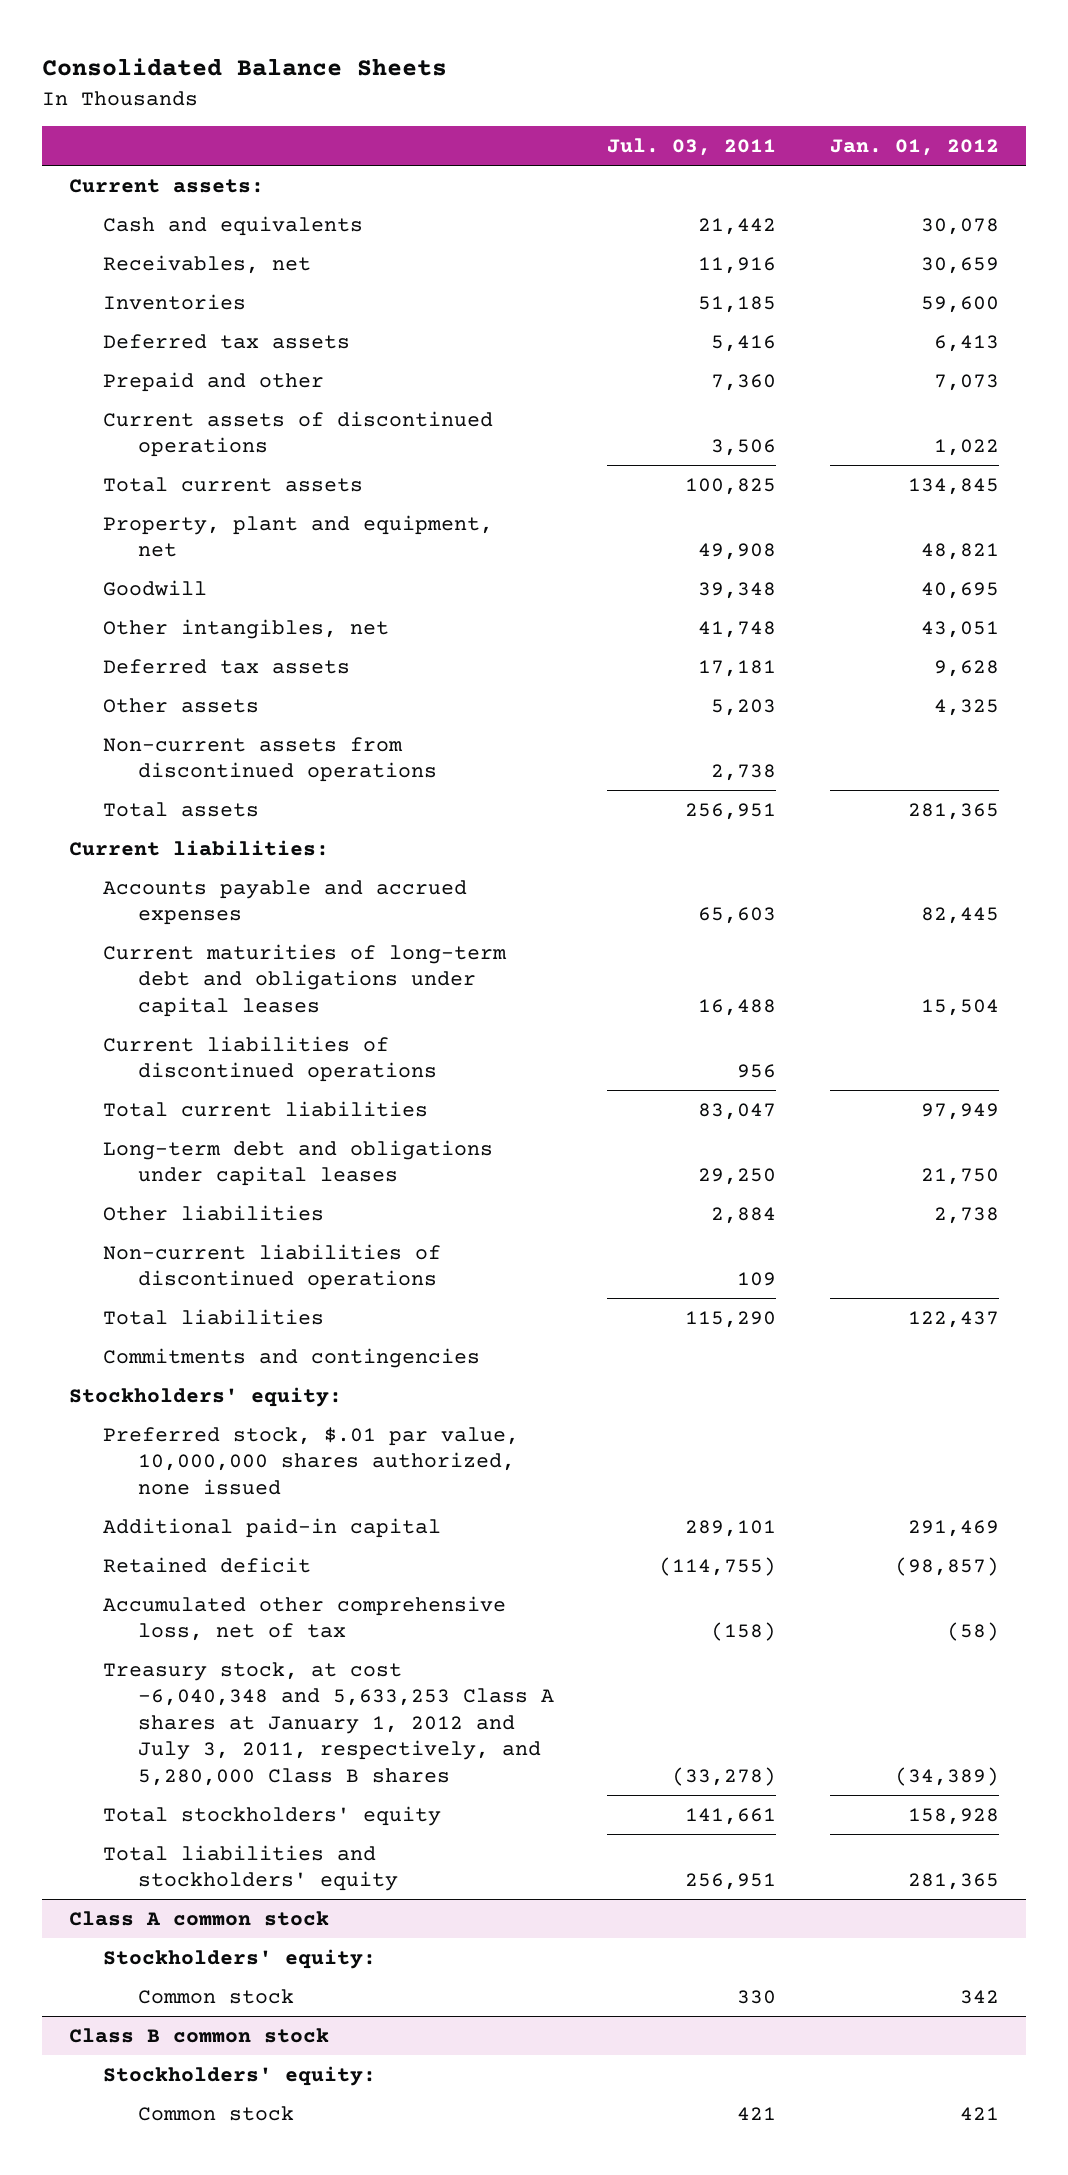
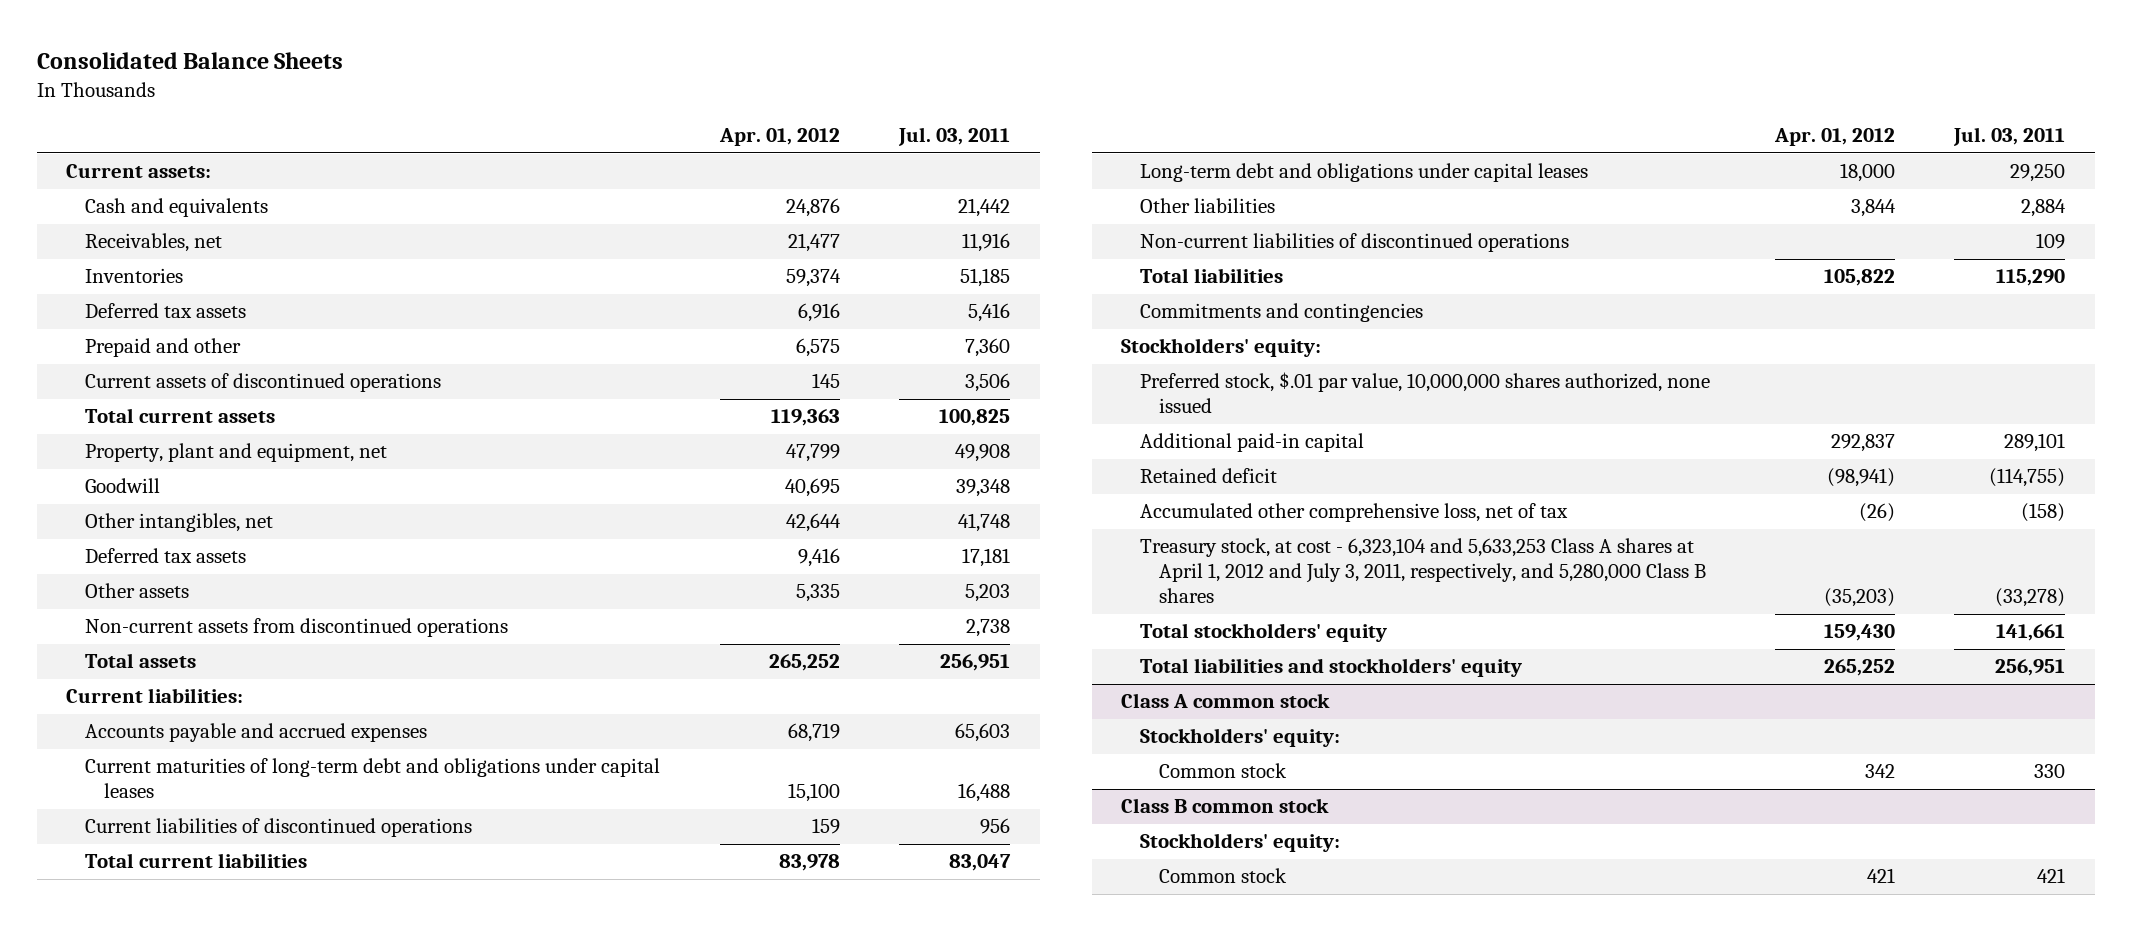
- | Jul. 03, 2011 | Jan. 01, 2012
+ | Apr. 01, 2012 | Jul. 03, 2011
- Treasury stock, at cost -6,040,348 and 5,633,253 Class A shares at January 1, 2012 and July 3, 2011, respectively, and 5,280,000 Class B shares | (33,278) | (34,389)
+ Treasury stock, at cost - 6,323,104 and 5,633,253 Class A shares at April 1, 2012 and July 3, 2011, respectively, and 5,280,000 Class B shares | (35,203) | (33,278)

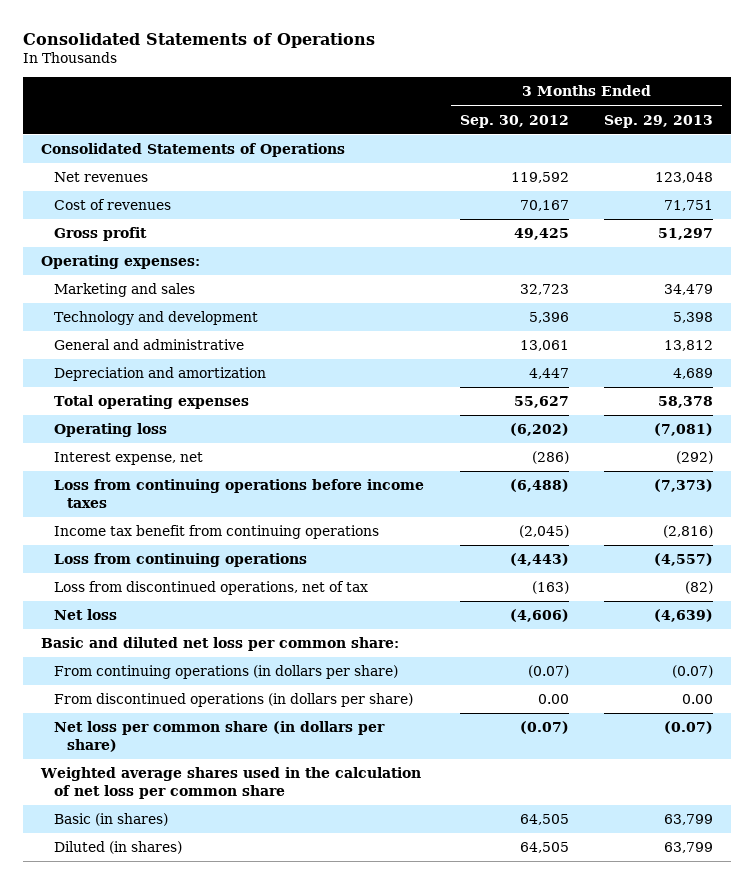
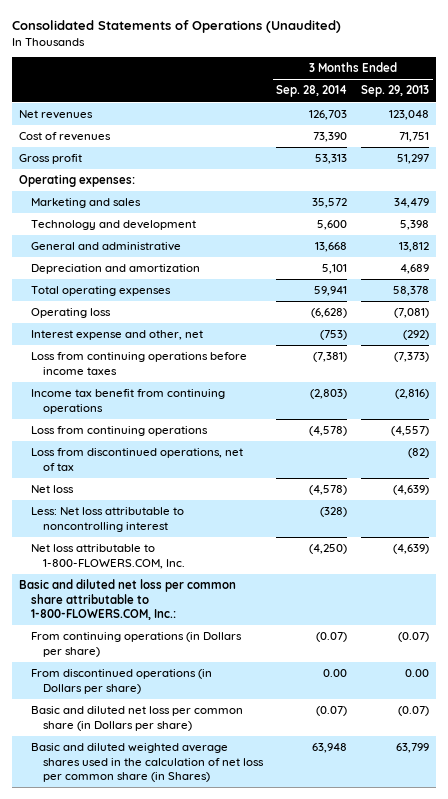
- Consolidated Statements of Operations
+ Consolidated Statements of Operations (Unaudited)
- | 3 Months Ended Sep. 30, 2012 | 3 Months Ended Sep. 29, 2013
+ | 3 Months Ended Sep. 28, 2014 | 3 Months Ended Sep. 29, 2013
- Consolidated Statements of Operations
- Interest expense, net | (286) | (292)
+ Interest expense and other, net | (753) | (292)
- Basic and diluted net loss per common share:
- From continuing operations (in dollars per share) | (0.07) | (0.07)
- From discontinued operations (in dollars per share) | 0.00 | 0.00
- Net loss per common share (in dollars per share) | (0.07) | (0.07)
- Weighted average shares used in the calculation of net loss per common share
- Basic (in shares) | 64,505 | 63,799
- Diluted (in shares) | 64,505 | 63,799
+ Less: Net loss attributable to noncontrolling interest | (328) |
+ Net loss attributable to 1-800-FLOWERS.COM, Inc. | (4,250) | (4,639)
+ Basic and diluted net loss per common share attributable to 1-800-FLOWERS.COM, Inc.:
+ From continuing operations (in Dollars per share) | (0.07) | (0.07)
+ From discontinued operations (in Dollars per share) | 0.00 | 0.00
+ Basic and diluted net loss per common share (in Dollars per share) | (0.07) | (0.07)
+ Basic and diluted weighted average shares used in the calculation of net loss per common share (in Shares) | 63,948 | 63,799

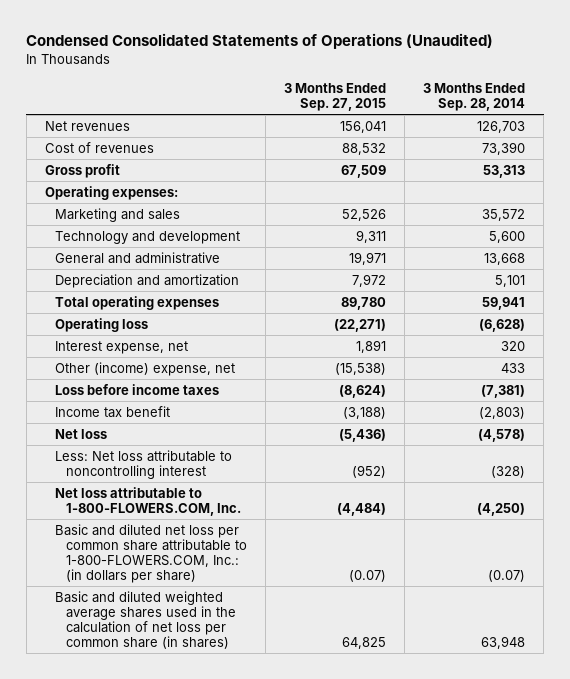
- Consolidated Statements of Operations (Unaudited)
+ Condensed Consolidated Statements of Operations (Unaudited)
- | 3 Months Ended Sep. 28, 2014 | 3 Months Ended Sep. 29, 2013
+ | 3 Months Ended Sep. 27, 2015 | 3 Months Ended Sep. 28, 2014
- Interest expense and other, net | (753) | (292)
- Loss from continuing operations before income taxes | (7,381) | (7,373)
- Income tax benefit from continuing operations | (2,803) | (2,816)
- Loss from continuing operations | (4,578) | (4,557)
- Loss from discontinued operations, net of tax | | (82)
+ Interest expense, net | 1,891 | 320
+ Other (income) expense, net | (15,538) | 433
+ Loss before income taxes | (8,624) | (7,381)
+ Income tax benefit | (3,188) | (2,803)
- Basic and diluted net loss per common share attributable to 1-800-FLOWERS.COM, Inc.:
- From continuing operations (in Dollars per share) | (0.07) | (0.07)
- From discontinued operations (in Dollars per share) | 0.00 | 0.00
- Basic and diluted net loss per common share (in Dollars per share) | (0.07) | (0.07)
- Basic and diluted weighted average shares used in the calculation of net loss per common share (in Shares) | 63,948 | 63,799
+ Basic and diluted net loss per common share attributable to 1-800-FLOWERS.COM, Inc.: (in dollars per share) | (0.07) | (0.07)
+ Basic and diluted weighted average shares used in the calculation of net loss per common share (in shares) | 64,825 | 63,948

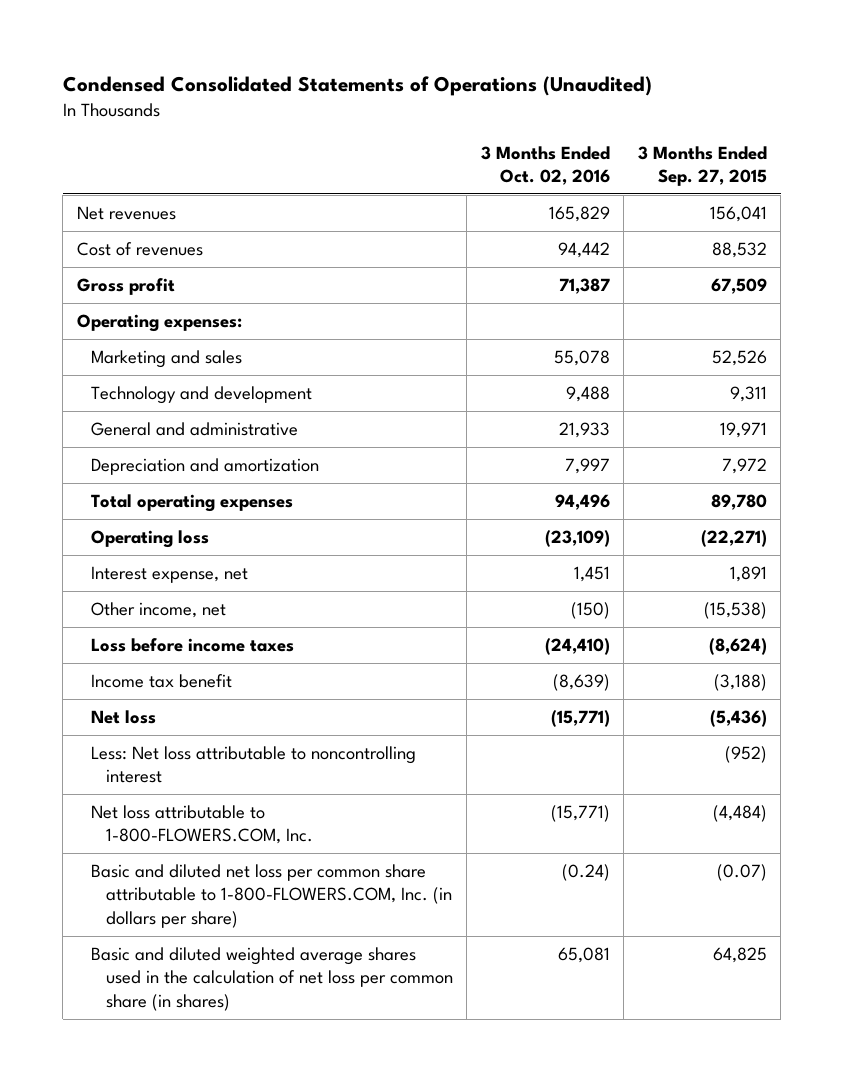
- | 3 Months Ended Sep. 27, 2015 | 3 Months Ended Sep. 28, 2014
+ | 3 Months Ended Oct. 02, 2016 | 3 Months Ended Sep. 27, 2015
- Other (income) expense, net | (15,538) | 433
+ Other income, net | (150) | (15,538)
- Basic and diluted net loss per common share attributable to 1-800-FLOWERS.COM, Inc.: (in dollars per share) | (0.07) | (0.07)
+ Basic and diluted net loss per common share attributable to 1-800-FLOWERS.COM, Inc. (in dollars per share) | (0.24) | (0.07)

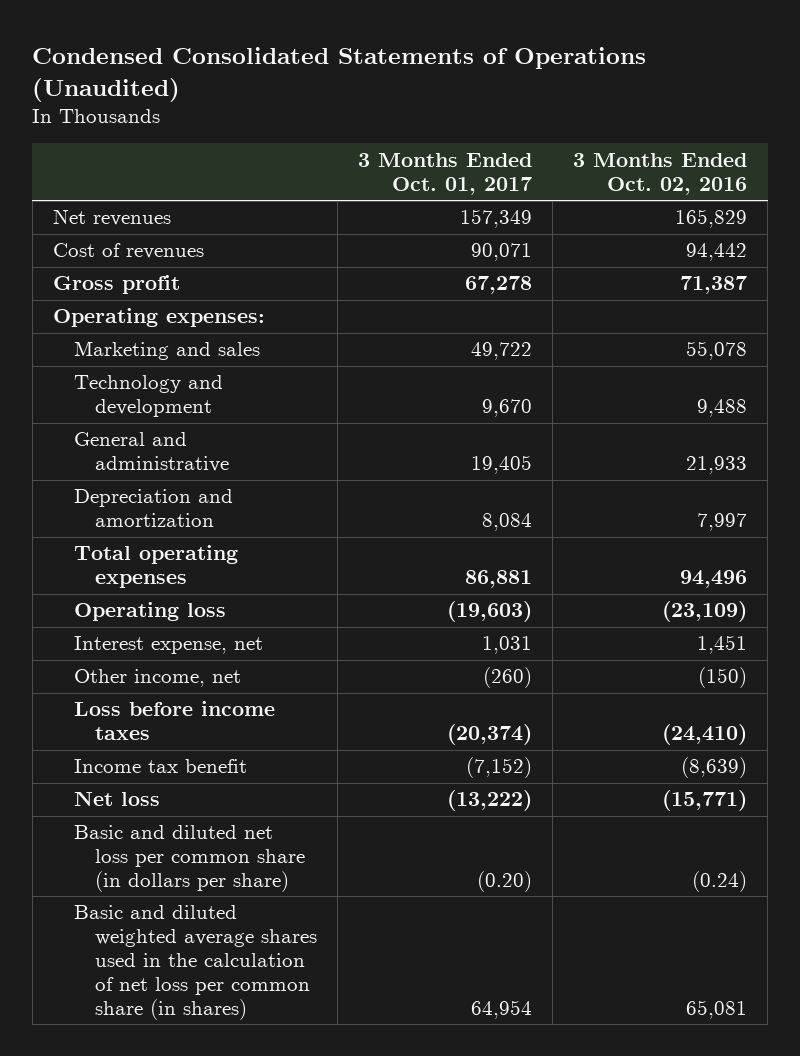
- | 3 Months Ended Oct. 02, 2016 | 3 Months Ended Sep. 27, 2015
+ | 3 Months Ended Oct. 01, 2017 | 3 Months Ended Oct. 02, 2016
- Less: Net loss attributable to noncontrolling interest | | (952)
- Net loss attributable to 1-800-FLOWERS.COM, Inc. | (15,771) | (4,484)
- Basic and diluted net loss per common share attributable to 1-800-FLOWERS.COM, Inc. (in dollars per share) | (0.24) | (0.07)
+ Basic and diluted net loss per common share (in dollars per share) | (0.20) | (0.24)

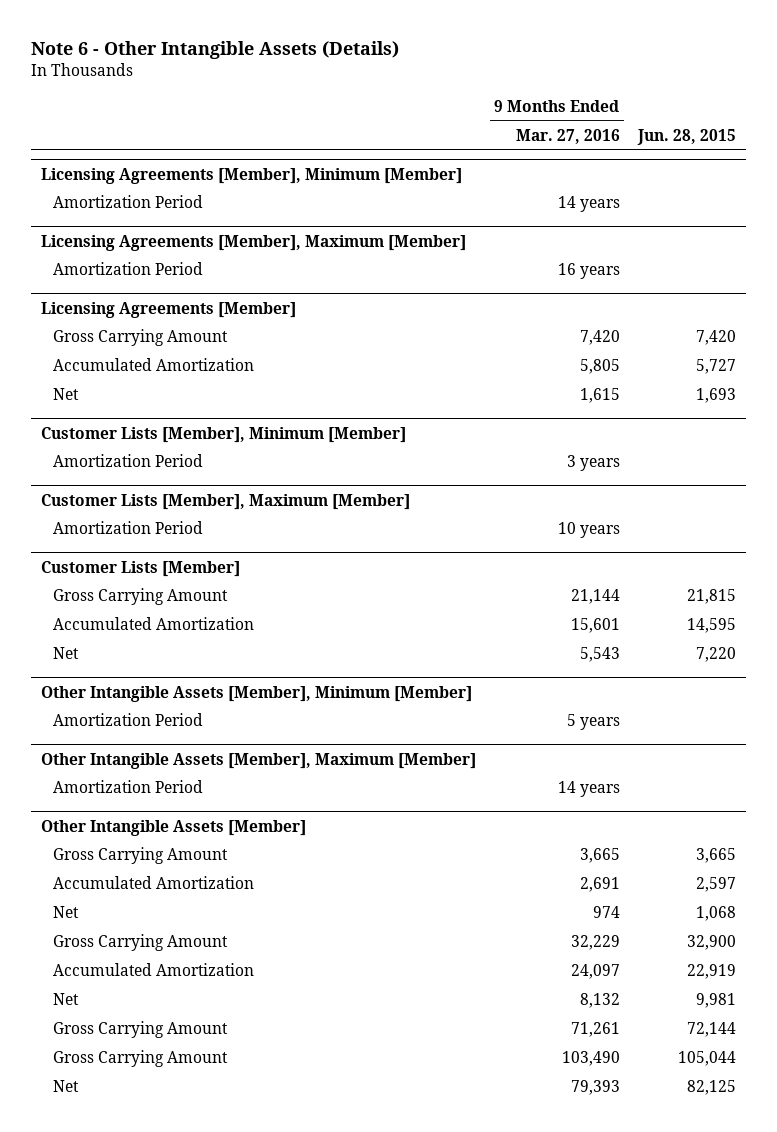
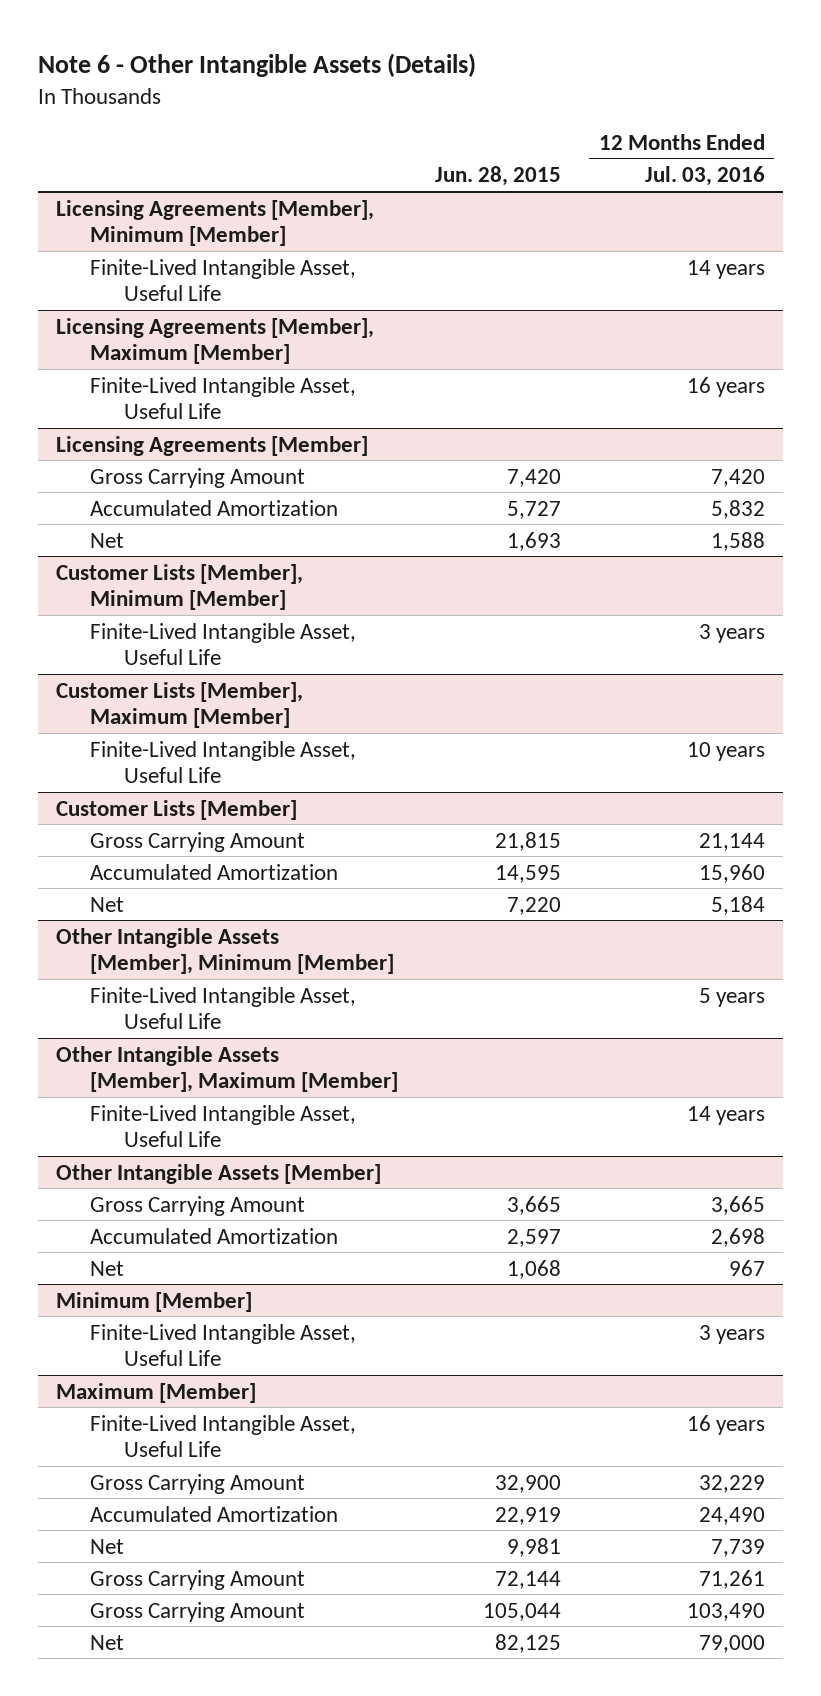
- | 9 Months Ended Mar. 27, 2016 | Jun. 28, 2015
+ | Jun. 28, 2015 | 12 Months Ended Jul. 03, 2016
@ Licensing Agreements [Member], Minimum [Member]
- Amortization Period | 14 years |
+ Finite-Lived Intangible Asset, Useful Life | | 14 years
@ Licensing Agreements [Member], Maximum [Member]
- Amortization Period | 16 years |
+ Finite-Lived Intangible Asset, Useful Life | | 16 years
@ Customer Lists [Member], Minimum [Member]
- Amortization Period | 3 years |
+ Finite-Lived Intangible Asset, Useful Life | | 3 years
@ Customer Lists [Member], Maximum [Member]
- Amortization Period | 10 years |
+ Finite-Lived Intangible Asset, Useful Life | | 10 years
@ Other Intangible Assets [Member], Minimum [Member]
- Amortization Period | 5 years |
+ Finite-Lived Intangible Asset, Useful Life | | 5 years
@ Other Intangible Assets [Member], Maximum [Member]
- Amortization Period | 14 years |
+ Finite-Lived Intangible Asset, Useful Life | | 14 years
+ Minimum [Member]
+ Finite-Lived Intangible Asset, Useful Life | | 3 years
+ Maximum [Member]
+ Finite-Lived Intangible Asset, Useful Life | | 16 years

